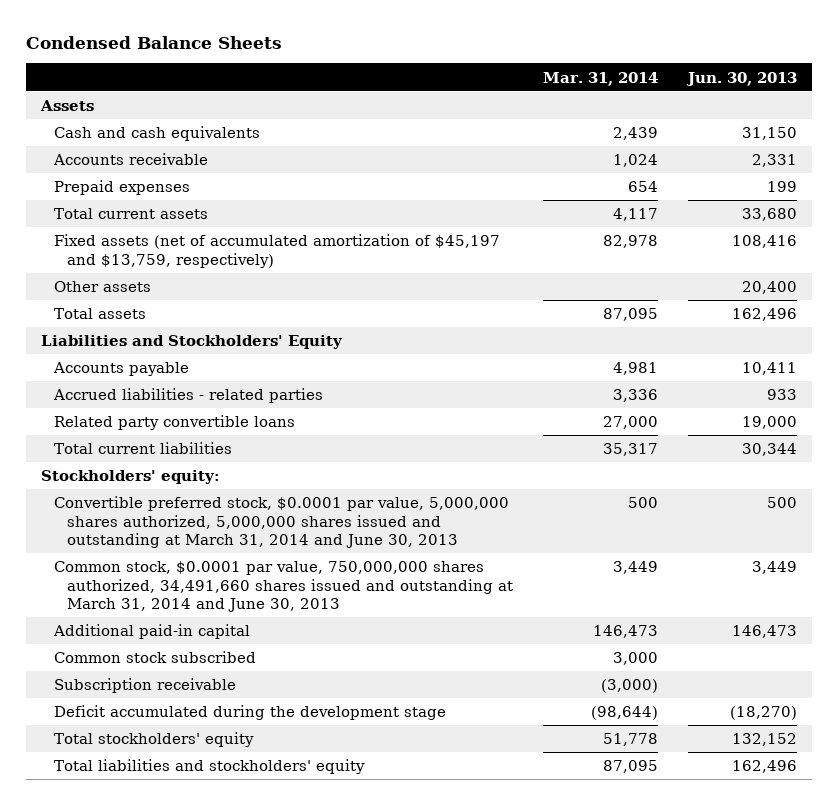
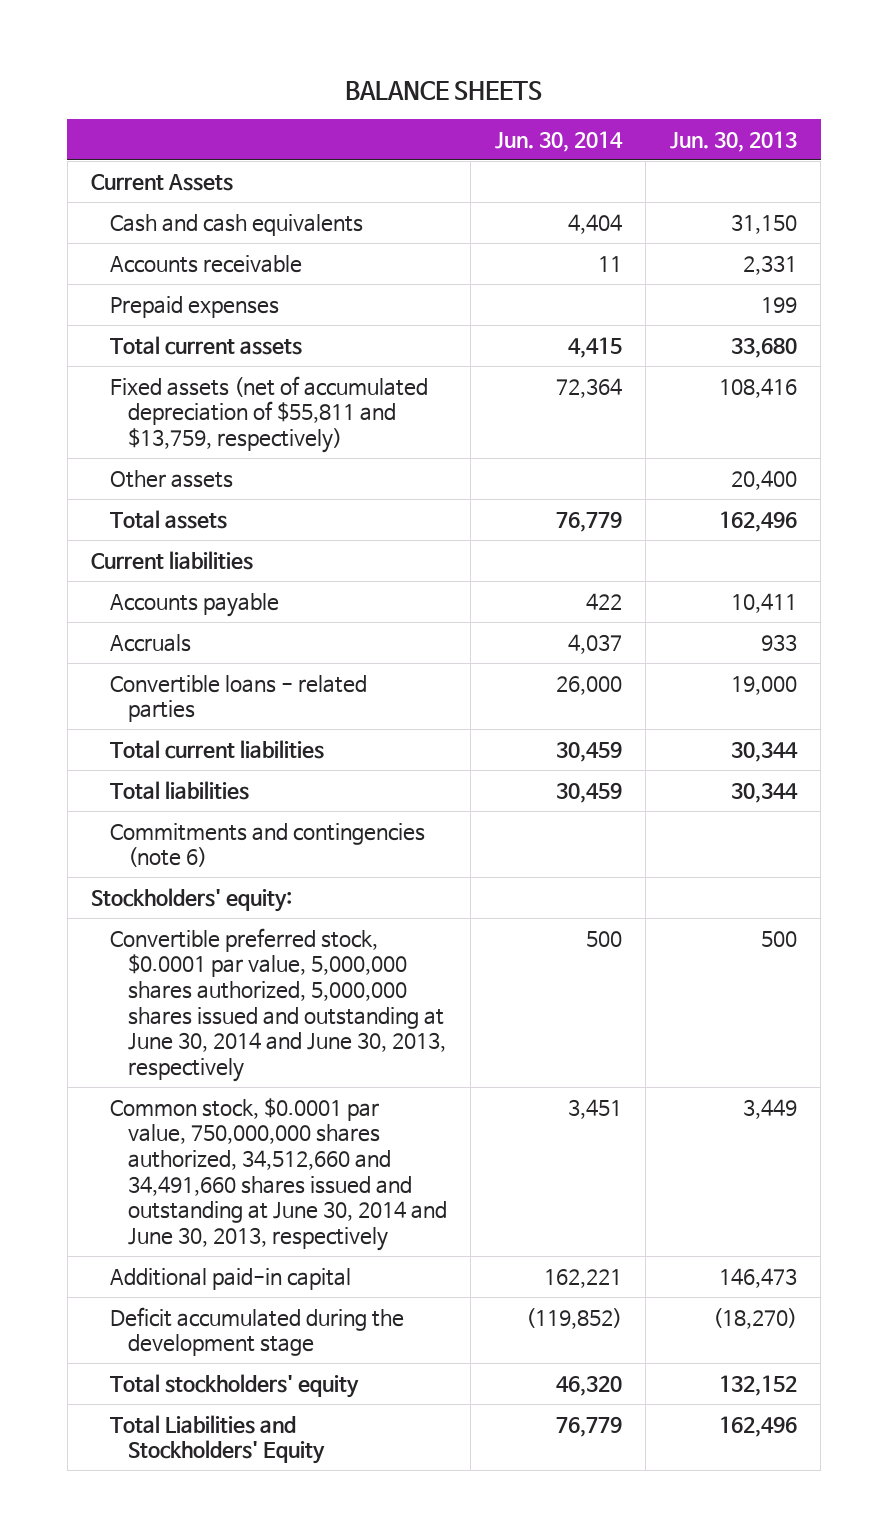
- Condensed Balance Sheets
+ BALANCE SHEETS
- | Mar. 31, 2014 | Jun. 30, 2013
+ | Jun. 30, 2014 | Jun. 30, 2013
- Assets
+ Current Assets
- Fixed assets (net of accumulated amortization of $45,197 and $13,759, respectively) | 82,978 | 108,416
+ Fixed assets (net of accumulated depreciation of $55,811 and $13,759, respectively) | 72,364 | 108,416
- Liabilities and Stockholders' Equity
+ Current liabilities
- Accrued liabilities - related parties | 3,336 | 933
- Related party convertible loans | 27,000 | 19,000
+ Accruals | 4,037 | 933
+ Convertible loans - related parties | 26,000 | 19,000
+ Total liabilities | 30,459 | 30,344
+ Commitments and contingencies (note 6)
- Convertible preferred stock, $0.0001 par value, 5,000,000 shares authorized, 5,000,000 shares issued and outstanding at March 31, 2014 and June 30, 2013 | 500 | 500
- Common stock, $0.0001 par value, 750,000,000 shares authorized, 34,491,660 shares issued and outstanding at March 31, 2014 and June 30, 2013 | 3,449 | 3,449
+ Convertible preferred stock, $0.0001 par value, 5,000,000 shares authorized, 5,000,000 shares issued and outstanding at June 30, 2014 and June 30, 2013, respectively | 500 | 500
+ Common stock, $0.0001 par value, 750,000,000 shares authorized, 34,512,660 and 34,491,660 shares issued and outstanding at June 30, 2014 and June 30, 2013, respectively | 3,451 | 3,449
- Common stock subscribed | 3,000 |
- Subscription receivable | (3,000) |
- Total liabilities and stockholders' equity | 87,095 | 162,496
+ Total Liabilities and Stockholders' Equity | 76,779 | 162,496

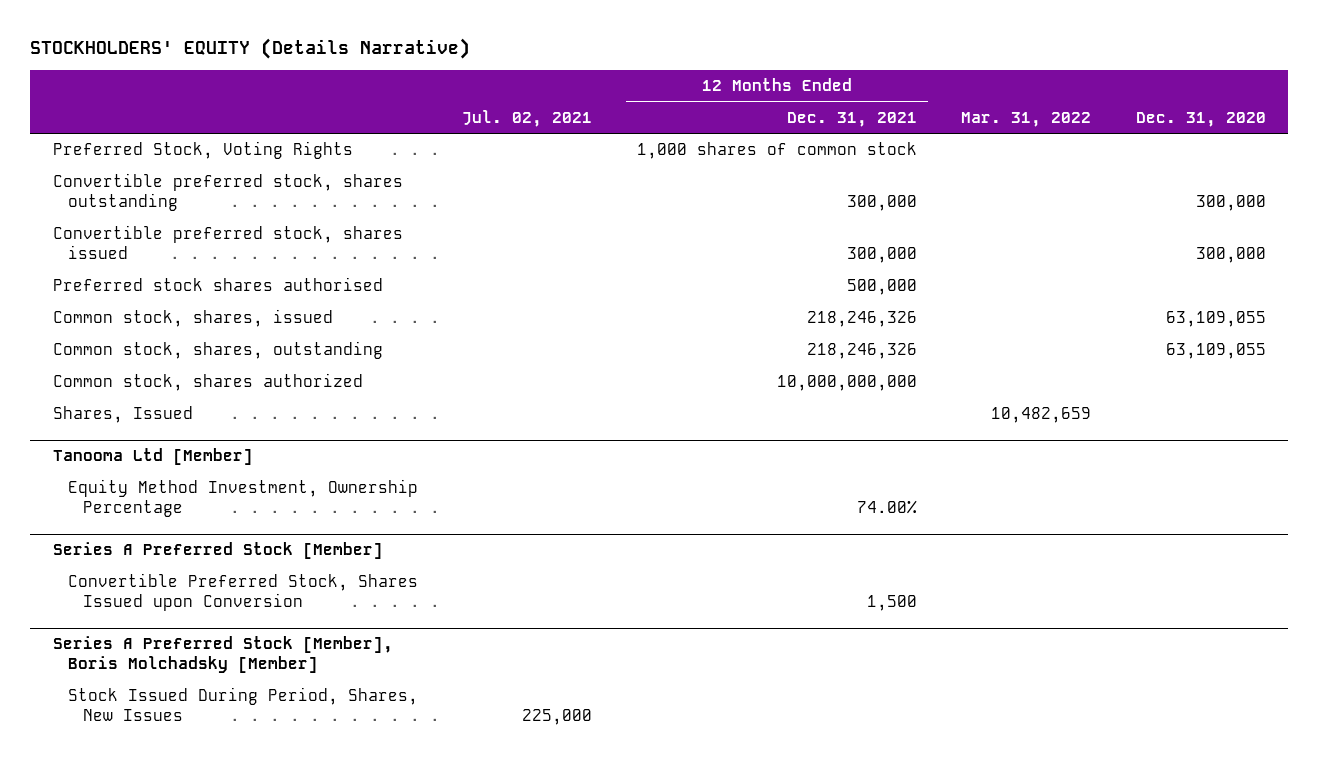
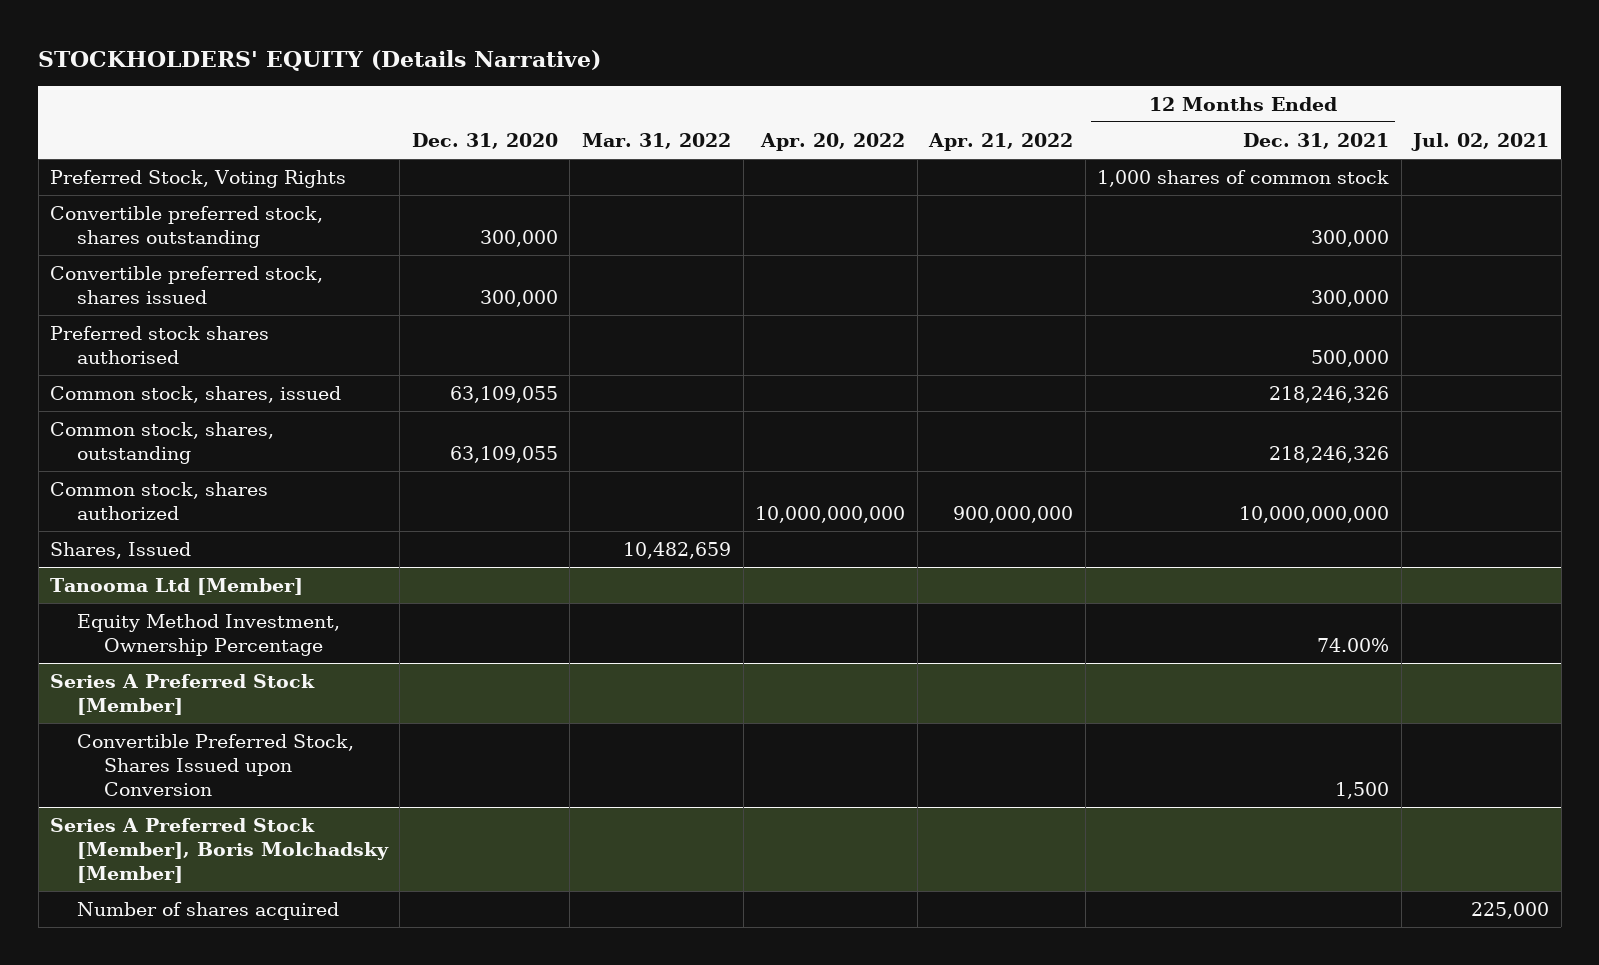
- | Jul. 02, 2021 | 12 Months Ended Dec. 31, 2021 | Mar. 31, 2022 | Dec. 31, 2020
+ | Dec. 31, 2020 | Mar. 31, 2022 | Apr. 20, 2022 | Apr. 21, 2022 | 12 Months Ended Dec. 31, 2021 | Jul. 02, 2021
@ Series A Preferred Stock [Member], Boris Molchadsky [Member]
- Stock Issued During Period, Shares, New Issues | 225,000 | | |
+ Number of shares acquired | | | | | | 225,000

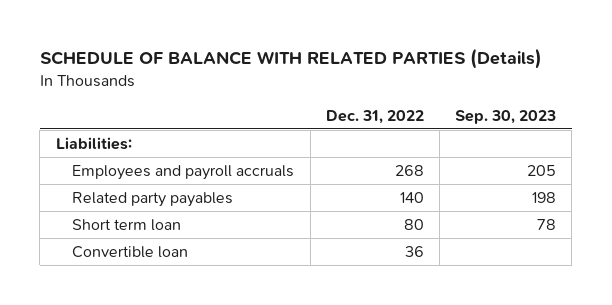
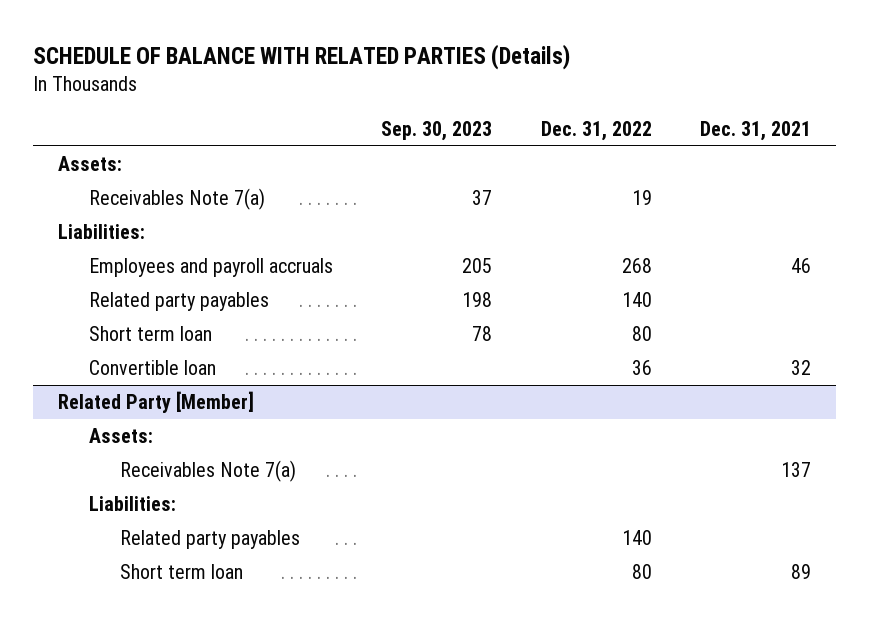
- | Dec. 31, 2022 | Sep. 30, 2023
+ | Sep. 30, 2023 | Dec. 31, 2022 | Dec. 31, 2021
+ Assets:
+ Receivables Note 7(a) | 37 | 19 |
+ Related Party [Member]
+ Assets:
+ Receivables Note 7(a) | | | 137
+ Liabilities:
+ Related party payables | | 140 |
+ Short term loan | | 80 | 89

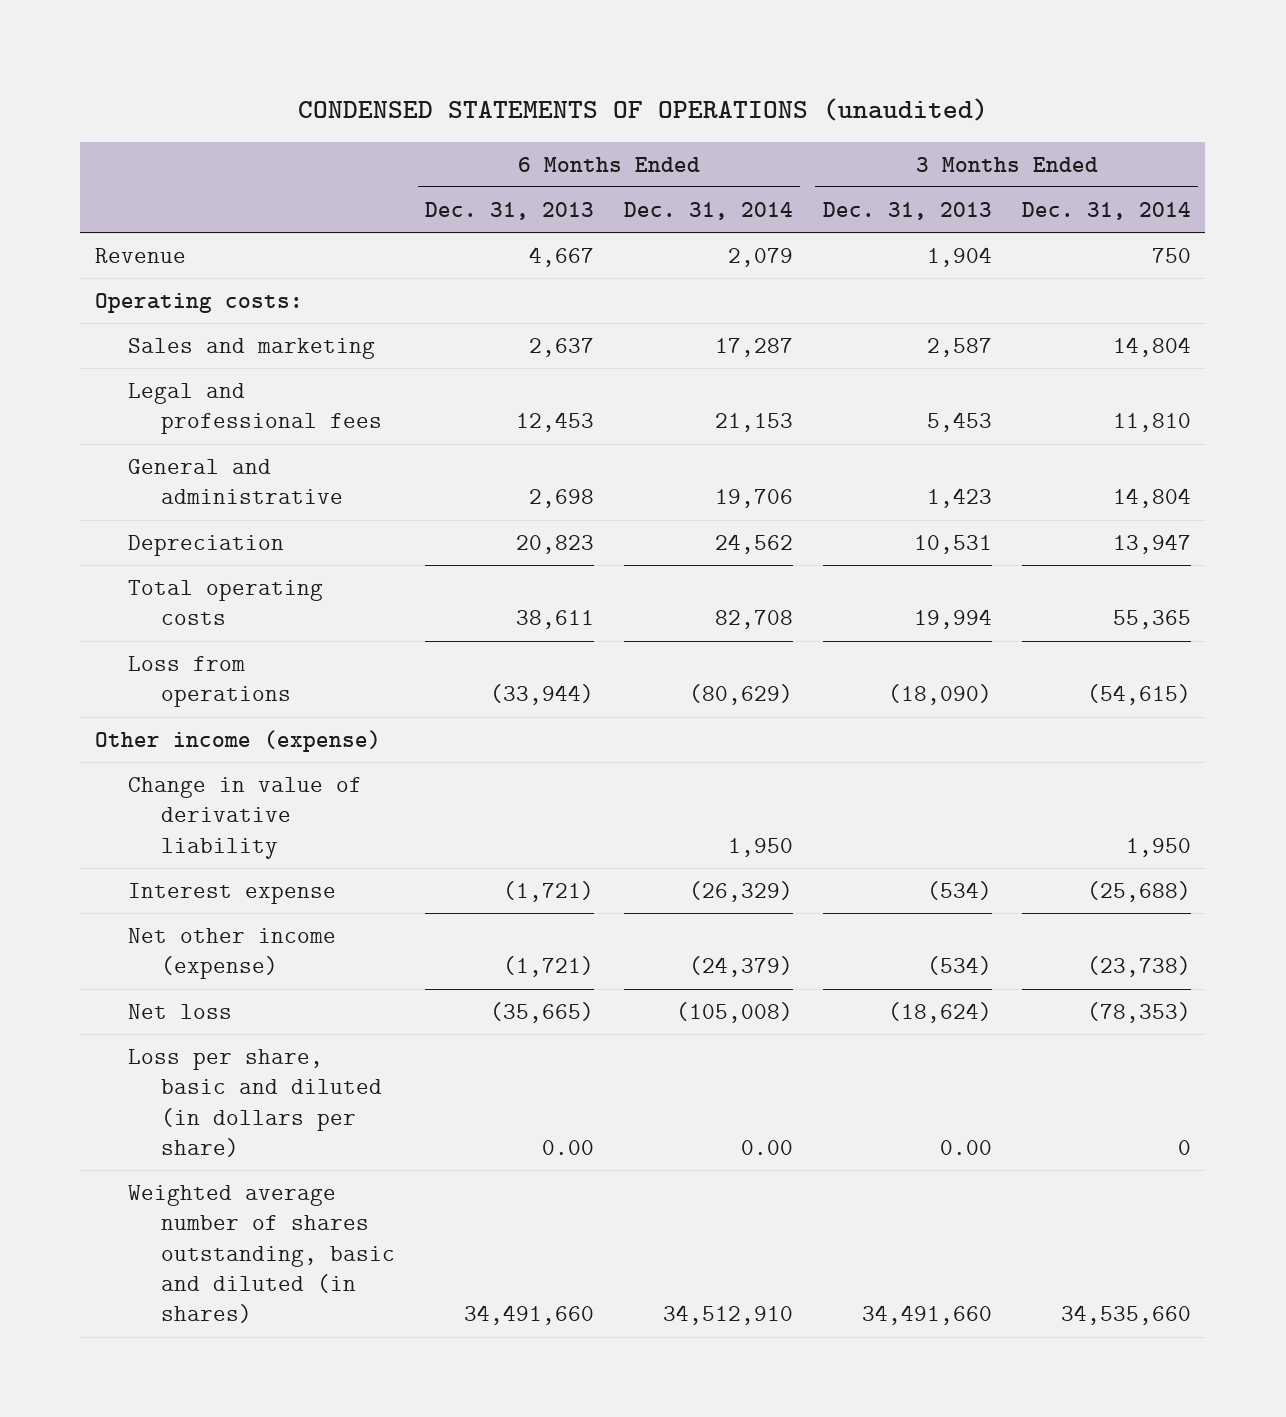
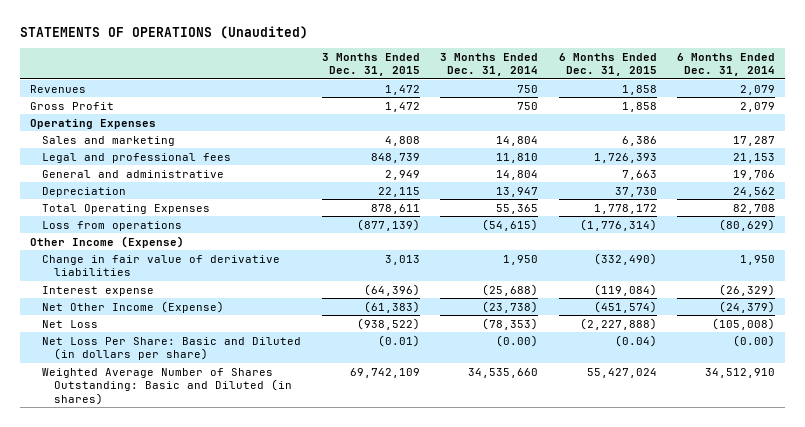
- CONDENSED STATEMENTS OF OPERATIONS (unaudited)
+ STATEMENTS OF OPERATIONS (Unaudited)
- | 6 Months Ended Dec. 31, 2013 | 6 Months Ended Dec. 31, 2014 | 3 Months Ended Dec. 31, 2013 | 3 Months Ended Dec. 31, 2014
+ | 3 Months Ended Dec. 31, 2015 | 3 Months Ended Dec. 31, 2014 | 6 Months Ended Dec. 31, 2015 | 6 Months Ended Dec. 31, 2014
- Revenue | 4,667 | 2,079 | 1,904 | 750
- Operating costs:
+ Revenues | 1,472 | 750 | 1,858 | 2,079
+ Gross Profit | 1,472 | 750 | 1,858 | 2,079
+ Operating Expenses
- Total operating costs | 38,611 | 82,708 | 19,994 | 55,365
+ Total Operating Expenses | 878,611 | 55,365 | 1,778,172 | 82,708
- Other income (expense)
- Change in value of derivative liability | | 1,950 | | 1,950
+ Other Income (Expense)
+ Change in fair value of derivative liabilities | 3,013 | 1,950 | (332,490) | 1,950
- Net other income (expense) | (1,721) | (24,379) | (534) | (23,738)
- Net loss | (35,665) | (105,008) | (18,624) | (78,353)
- Loss per share, basic and diluted (in dollars per share) | 0.00 | 0.00 | 0.00 | 0
- Weighted average number of shares outstanding, basic and diluted (in shares) | 34,491,660 | 34,512,910 | 34,491,660 | 34,535,660
+ Net Other Income (Expense) | (61,383) | (23,738) | (451,574) | (24,379)
+ Net Loss | (938,522) | (78,353) | (2,227,888) | (105,008)
+ Net Loss Per Share: Basic and Diluted (in dollars per share) | (0.01) | (0.00) | (0.04) | (0.00)
+ Weighted Average Number of Shares Outstanding: Basic and Diluted (in shares) | 69,742,109 | 34,535,660 | 55,427,024 | 34,512,910

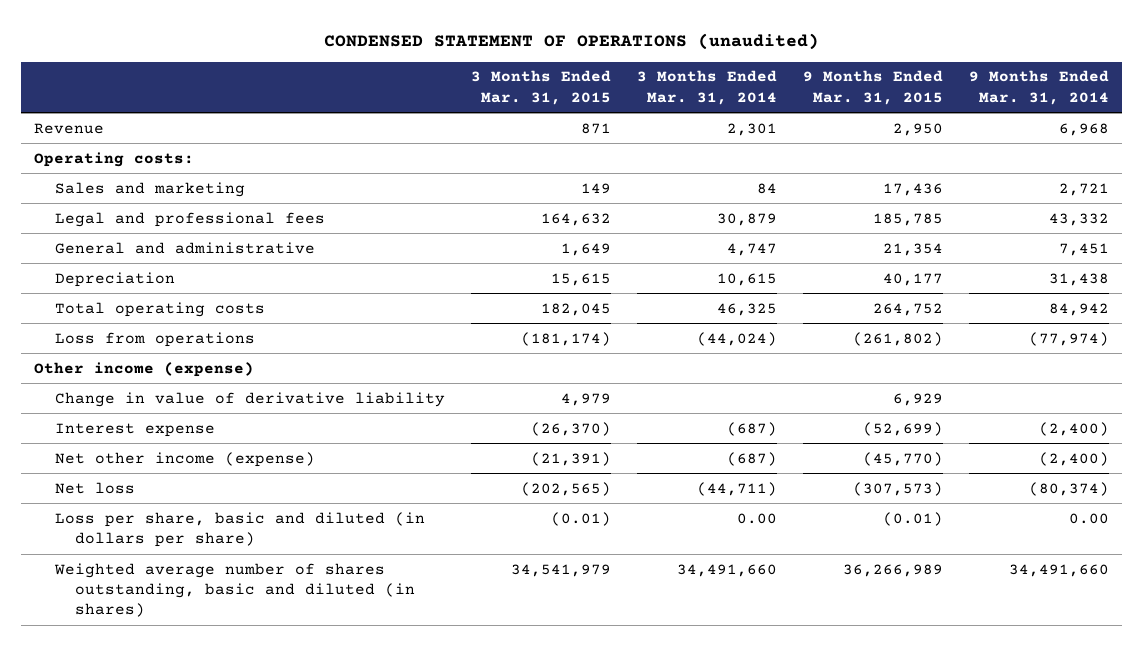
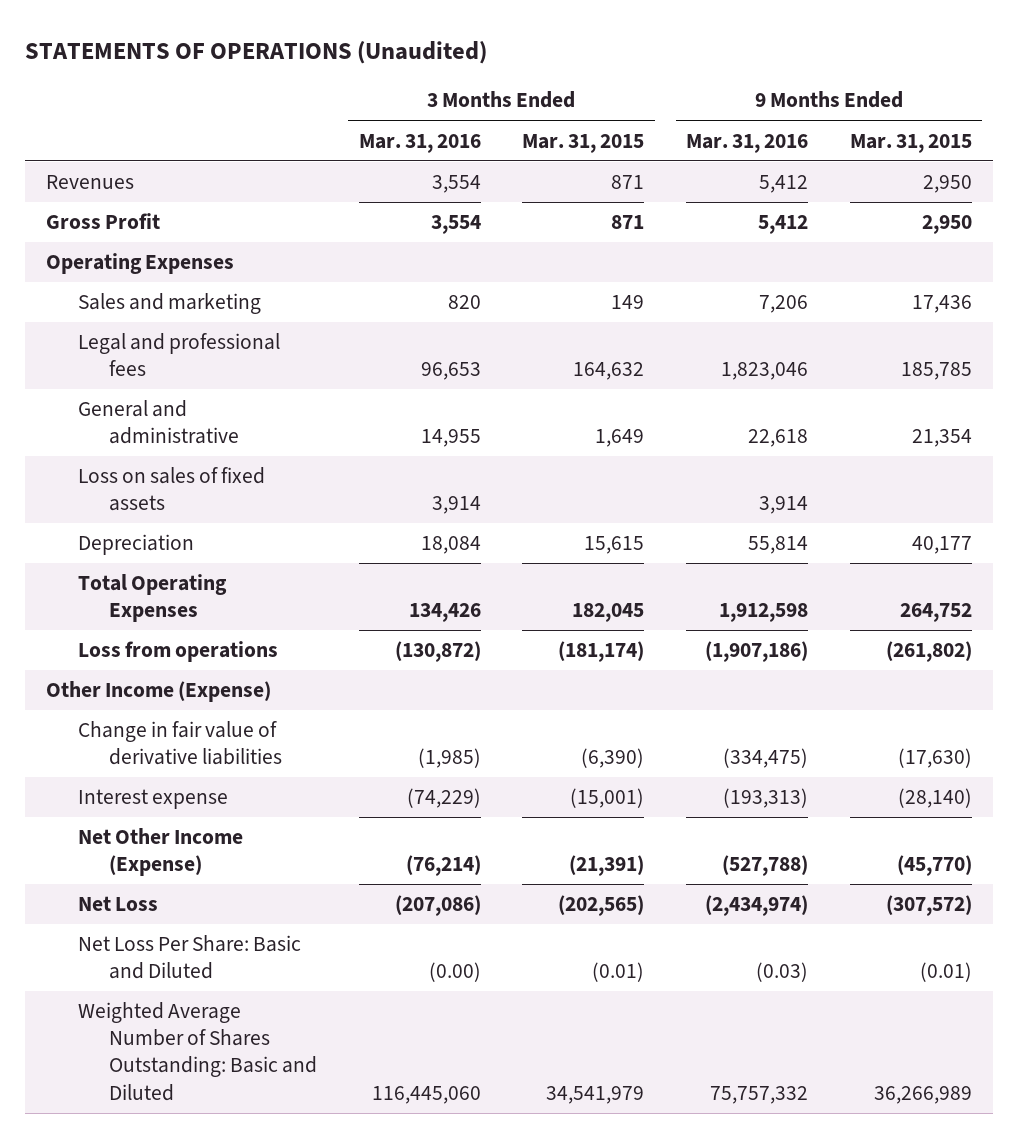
- CONDENSED STATEMENT OF OPERATIONS (unaudited)
+ STATEMENTS OF OPERATIONS (Unaudited)
- | 3 Months Ended Mar. 31, 2015 | 3 Months Ended Mar. 31, 2014 | 9 Months Ended Mar. 31, 2015 | 9 Months Ended Mar. 31, 2014
+ | 3 Months Ended Mar. 31, 2016 | 3 Months Ended Mar. 31, 2015 | 9 Months Ended Mar. 31, 2016 | 9 Months Ended Mar. 31, 2015
- Revenue | 871 | 2,301 | 2,950 | 6,968
- Operating costs:
+ Revenues | 3,554 | 871 | 5,412 | 2,950
+ Gross Profit | 3,554 | 871 | 5,412 | 2,950
+ Operating Expenses
+ Loss on sales of fixed assets | 3,914 | | 3,914 |
- Total operating costs | 182,045 | 46,325 | 264,752 | 84,942
+ Total Operating Expenses | 134,426 | 182,045 | 1,912,598 | 264,752
- Other income (expense)
- Change in value of derivative liability | 4,979 | | 6,929 |
- Interest expense | (26,370) | (687) | (52,699) | (2,400)
- Net other income (expense) | (21,391) | (687) | (45,770) | (2,400)
- Net loss | (202,565) | (44,711) | (307,573) | (80,374)
- Loss per share, basic and diluted (in dollars per share) | (0.01) | 0.00 | (0.01) | 0.00
- Weighted average number of shares outstanding, basic and diluted (in shares) | 34,541,979 | 34,491,660 | 36,266,989 | 34,491,660
+ Other Income (Expense)
+ Change in fair value of derivative liabilities | (1,985) | (6,390) | (334,475) | (17,630)
+ Interest expense | (74,229) | (15,001) | (193,313) | (28,140)
+ Net Other Income (Expense) | (76,214) | (21,391) | (527,788) | (45,770)
+ Net Loss | (207,086) | (202,565) | (2,434,974) | (307,572)
+ Net Loss Per Share: Basic and Diluted | (0.00) | (0.01) | (0.03) | (0.01)
+ Weighted Average Number of Shares Outstanding: Basic and Diluted | 116,445,060 | 34,541,979 | 75,757,332 | 36,266,989

